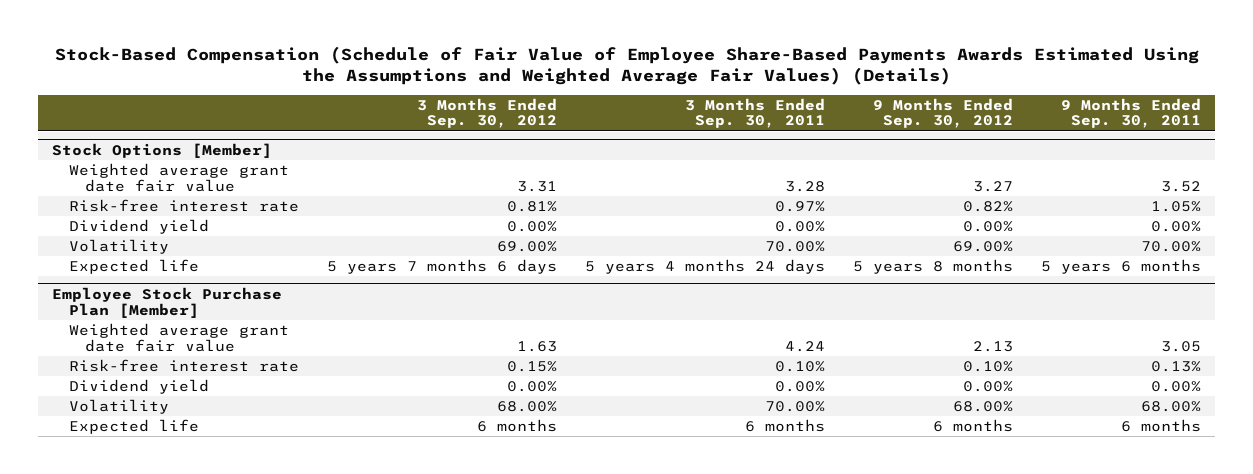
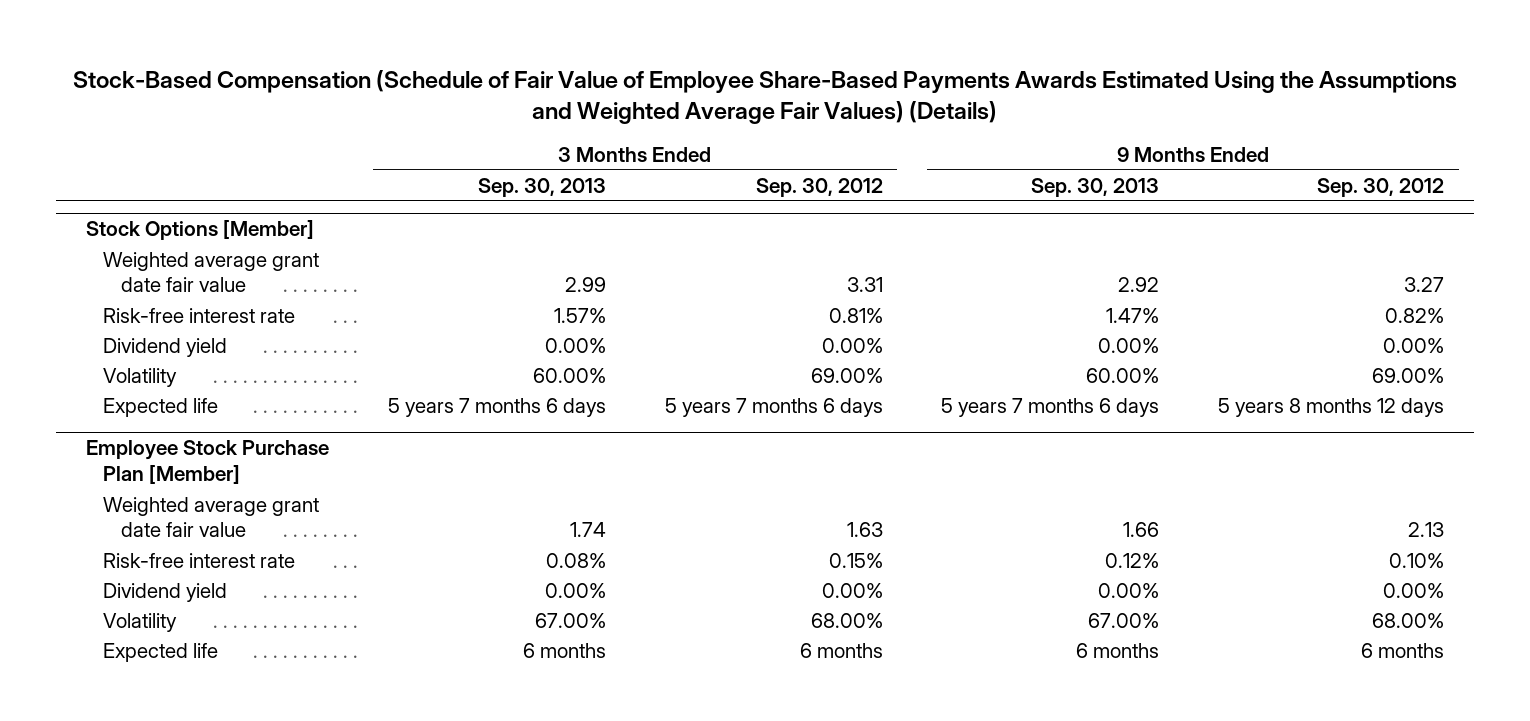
- | 3 Months Ended Sep. 30, 2012 | 3 Months Ended Sep. 30, 2011 | 9 Months Ended Sep. 30, 2012 | 9 Months Ended Sep. 30, 2011
+ | 3 Months Ended Sep. 30, 2013 | 3 Months Ended Sep. 30, 2012 | 9 Months Ended Sep. 30, 2013 | 9 Months Ended Sep. 30, 2012
@ Stock Options [Member]
- Expected life | 5 years 7 months 6 days | 5 years 4 months 24 days | 5 years 8 months | 5 years 6 months
+ Expected life | 5 years 7 months 6 days | 5 years 7 months 6 days | 5 years 7 months 6 days | 5 years 8 months 12 days

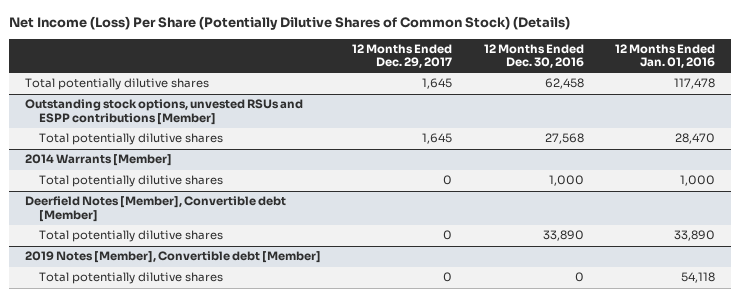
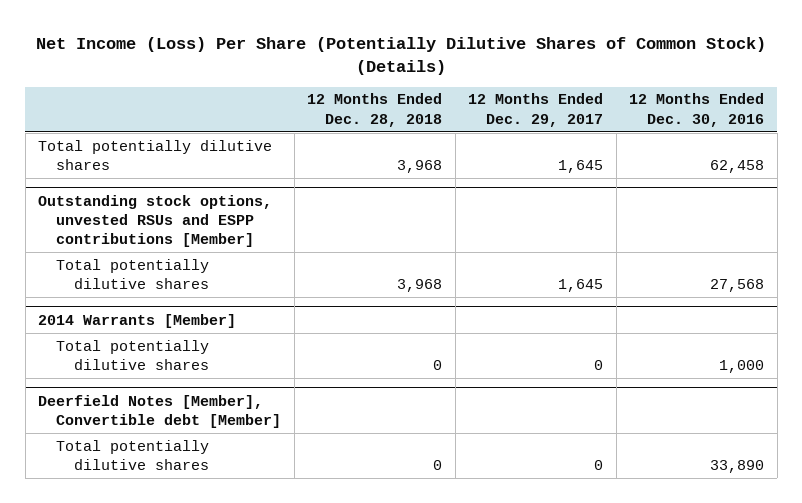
- | 12 Months Ended Dec. 29, 2017 | 12 Months Ended Dec. 30, 2016 | 12 Months Ended Jan. 01, 2016
+ | 12 Months Ended Dec. 28, 2018 | 12 Months Ended Dec. 29, 2017 | 12 Months Ended Dec. 30, 2016
- 2019 Notes [Member], Convertible debt [Member]
- Total potentially dilutive shares | 0 | 0 | 54,118

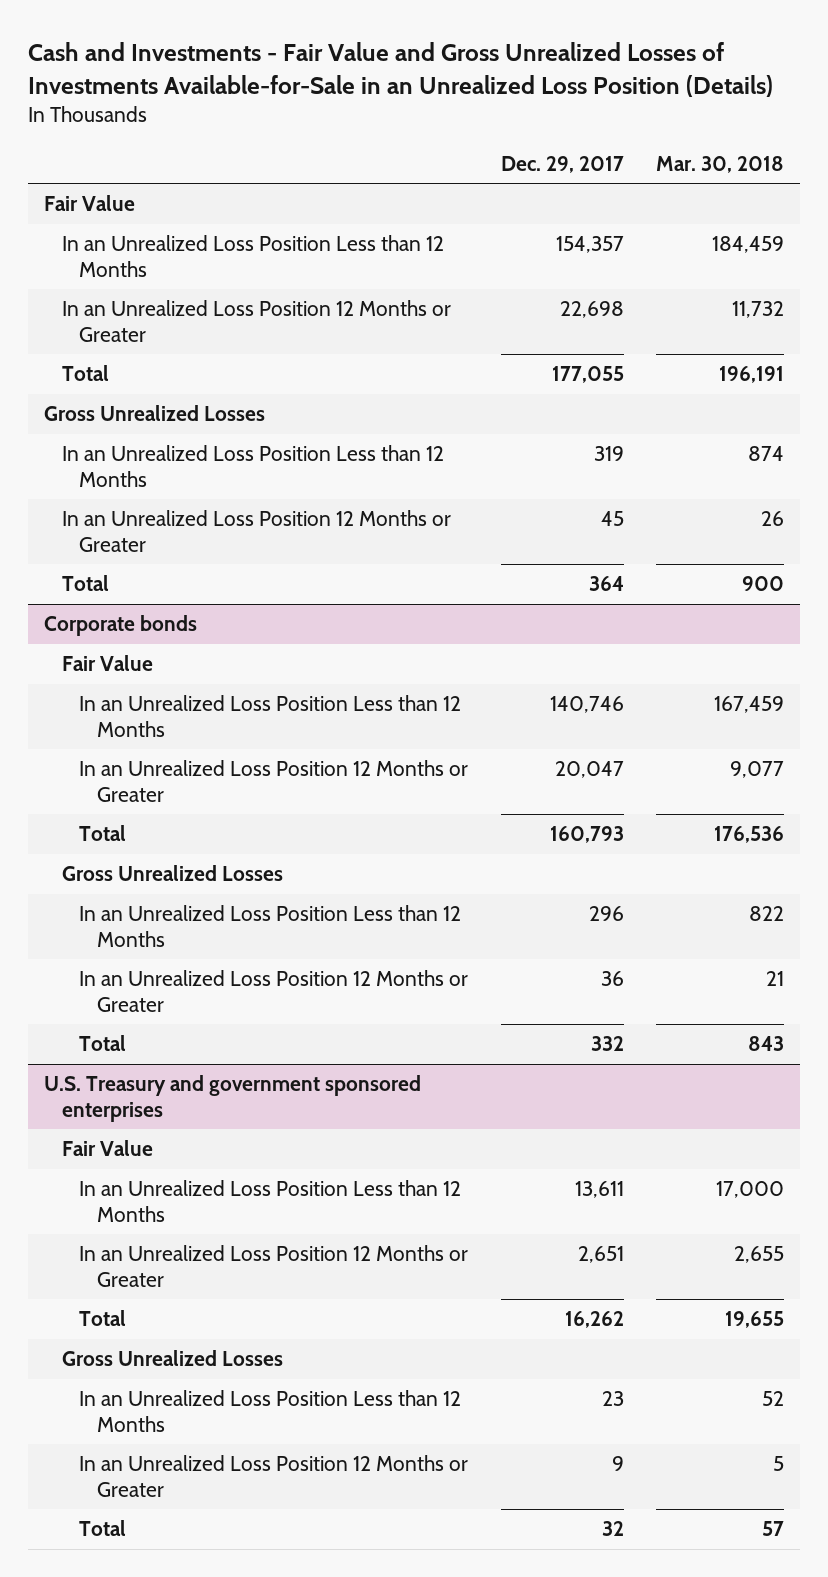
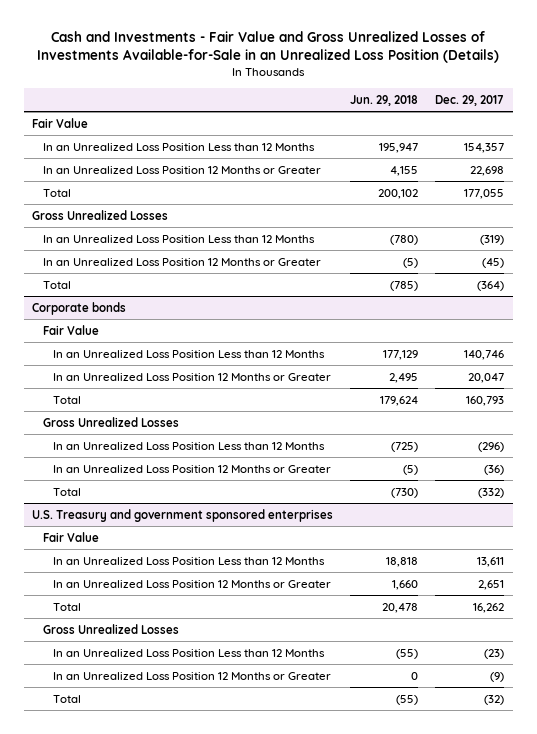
- | Dec. 29, 2017 | Mar. 30, 2018
+ | Jun. 29, 2018 | Dec. 29, 2017
- In an Unrealized Loss Position Less than 12 Months | 319 | 874
- In an Unrealized Loss Position 12 Months or Greater | 45 | 26
- Total | 364 | 900
+ In an Unrealized Loss Position Less than 12 Months | (780) | (319)
+ In an Unrealized Loss Position 12 Months or Greater | (5) | (45)
+ Total | (785) | (364)
@ Corporate bonds
- In an Unrealized Loss Position Less than 12 Months | 296 | 822
- In an Unrealized Loss Position 12 Months or Greater | 36 | 21
- Total | 332 | 843
+ In an Unrealized Loss Position Less than 12 Months | (725) | (296)
+ In an Unrealized Loss Position 12 Months or Greater | (5) | (36)
+ Total | (730) | (332)
@ U.S. Treasury and government sponsored enterprises
- In an Unrealized Loss Position Less than 12 Months | 23 | 52
- In an Unrealized Loss Position 12 Months or Greater | 9 | 5
- Total | 32 | 57
+ In an Unrealized Loss Position Less than 12 Months | (55) | (23)
+ In an Unrealized Loss Position 12 Months or Greater | 0 | (9)
+ Total | (55) | (32)

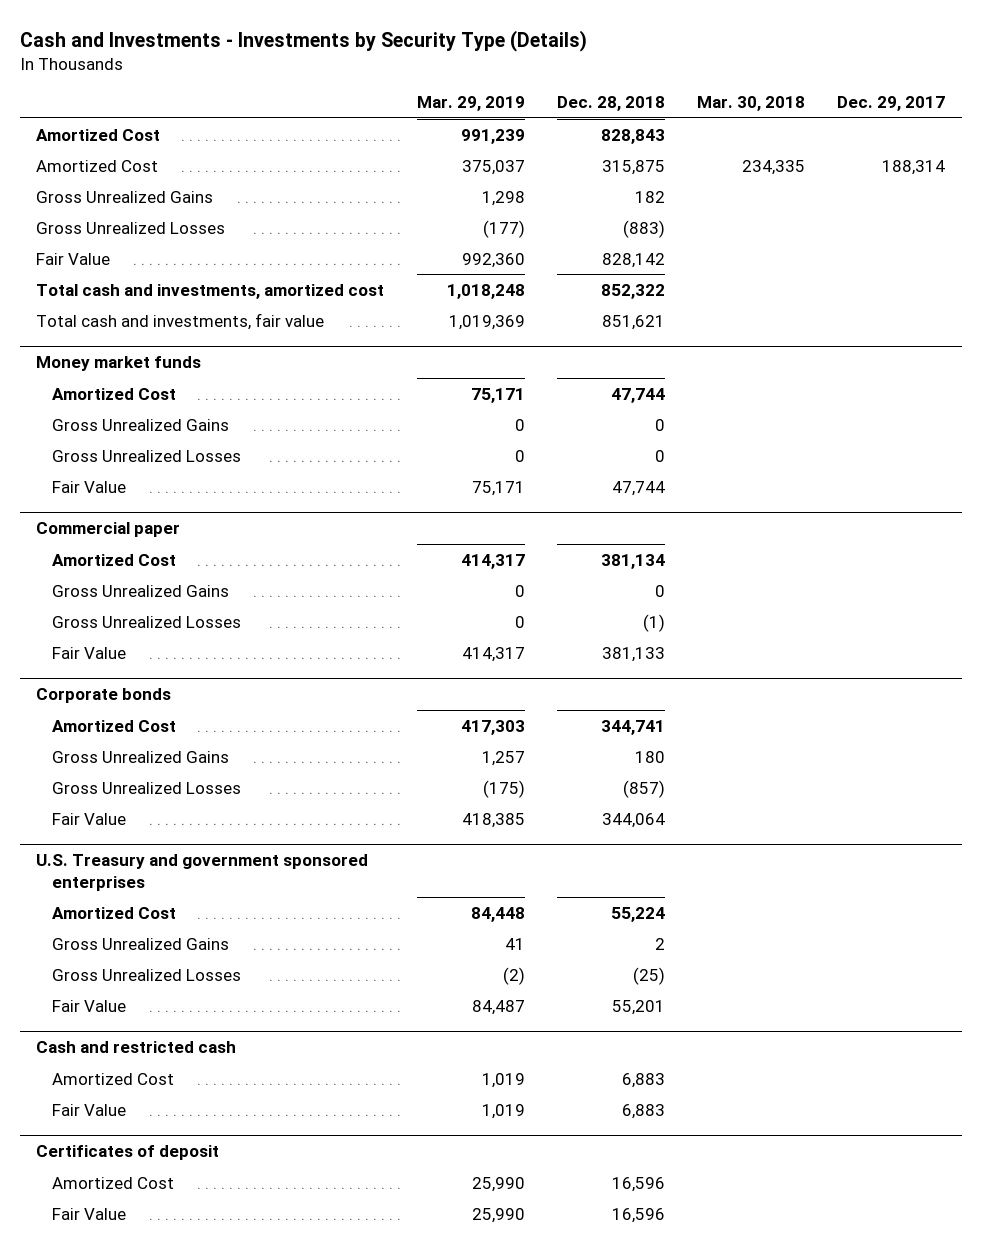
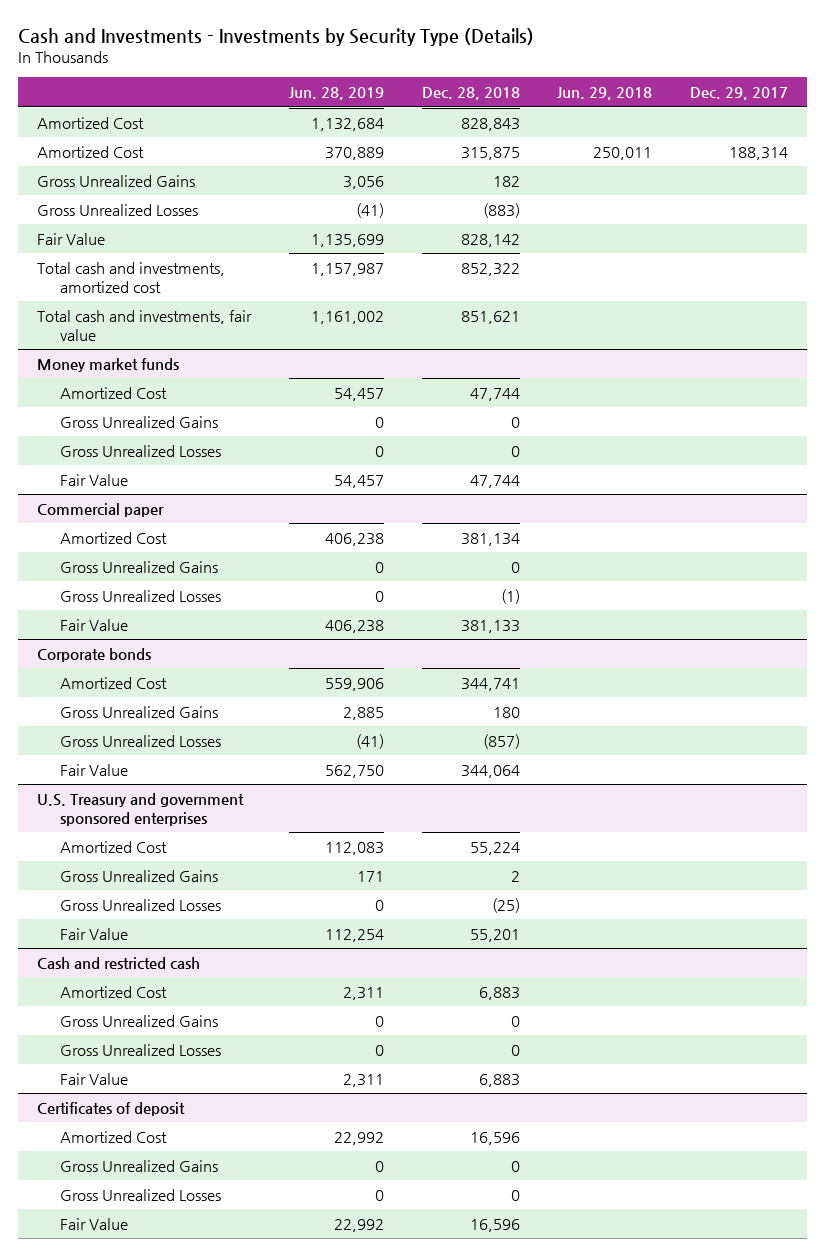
- | Mar. 29, 2019 | Dec. 28, 2018 | Mar. 30, 2018 | Dec. 29, 2017
+ | Jun. 28, 2019 | Dec. 28, 2018 | Jun. 29, 2018 | Dec. 29, 2017
@ Cash and restricted cash
+ Gross Unrealized Gains | 0 | 0 | |
+ Gross Unrealized Losses | 0 | 0 | |
@ Certificates of deposit
+ Gross Unrealized Gains | 0 | 0 | |
+ Gross Unrealized Losses | 0 | 0 | |

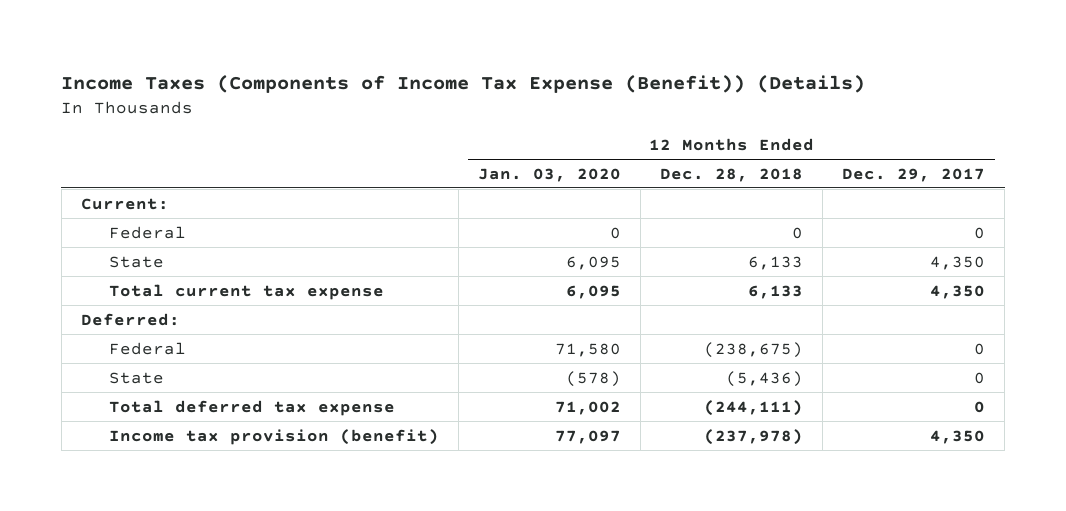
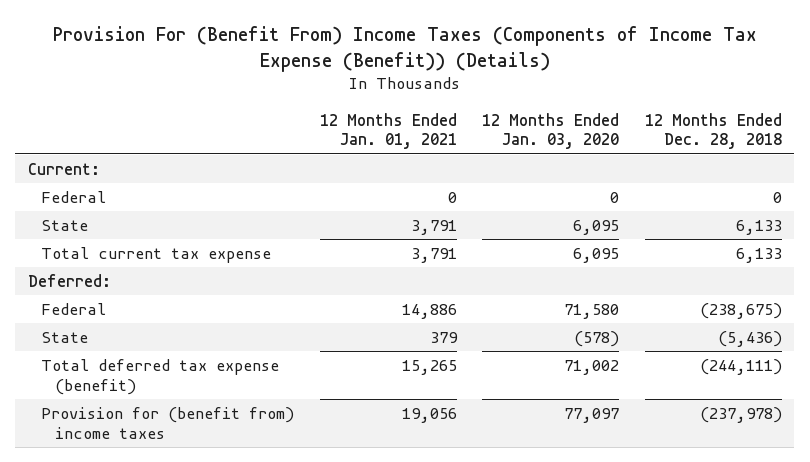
- Income Taxes (Components of Income Tax Expense (Benefit)) (Details)
+ Provision For (Benefit From) Income Taxes (Components of Income Tax Expense (Benefit)) (Details)
- | 12 Months Ended Jan. 03, 2020 | 12 Months Ended Dec. 28, 2018 | 12 Months Ended Dec. 29, 2017
+ | 12 Months Ended Jan. 01, 2021 | 12 Months Ended Jan. 03, 2020 | 12 Months Ended Dec. 28, 2018
- Total deferred tax expense | 71,002 | (244,111) | 0
- Income tax provision (benefit) | 77,097 | (237,978) | 4,350
+ Total deferred tax expense (benefit) | 15,265 | 71,002 | (244,111)
+ Provision for (benefit from) income taxes | 19,056 | 77,097 | (237,978)

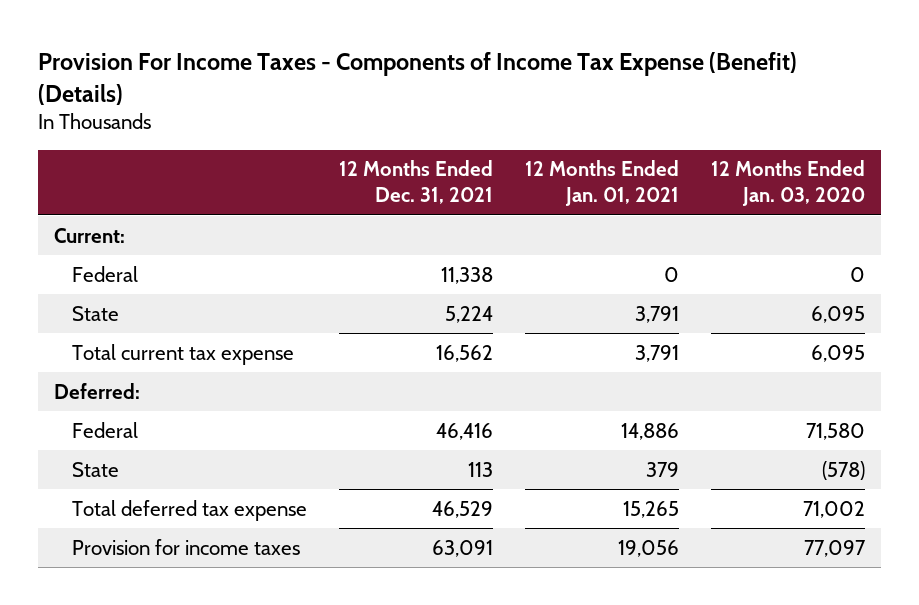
- Provision For (Benefit From) Income Taxes (Components of Income Tax Expense (Benefit)) (Details)
+ Provision For Income Taxes - Components of Income Tax Expense (Benefit) (Details)
- | 12 Months Ended Jan. 01, 2021 | 12 Months Ended Jan. 03, 2020 | 12 Months Ended Dec. 28, 2018
+ | 12 Months Ended Dec. 31, 2021 | 12 Months Ended Jan. 01, 2021 | 12 Months Ended Jan. 03, 2020
- Total deferred tax expense (benefit) | 15,265 | 71,002 | (244,111)
- Provision for (benefit from) income taxes | 19,056 | 77,097 | (237,978)
+ Total deferred tax expense | 46,529 | 15,265 | 71,002
+ Provision for income taxes | 63,091 | 19,056 | 77,097

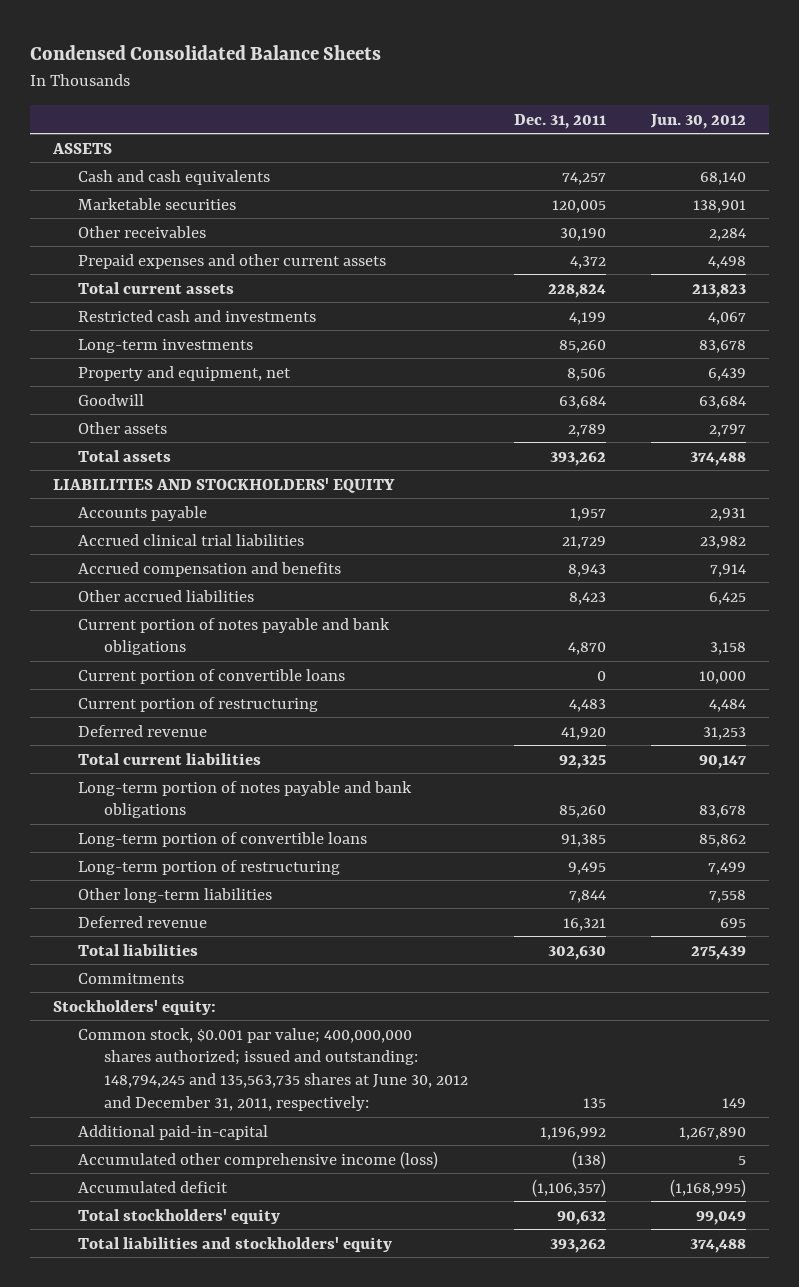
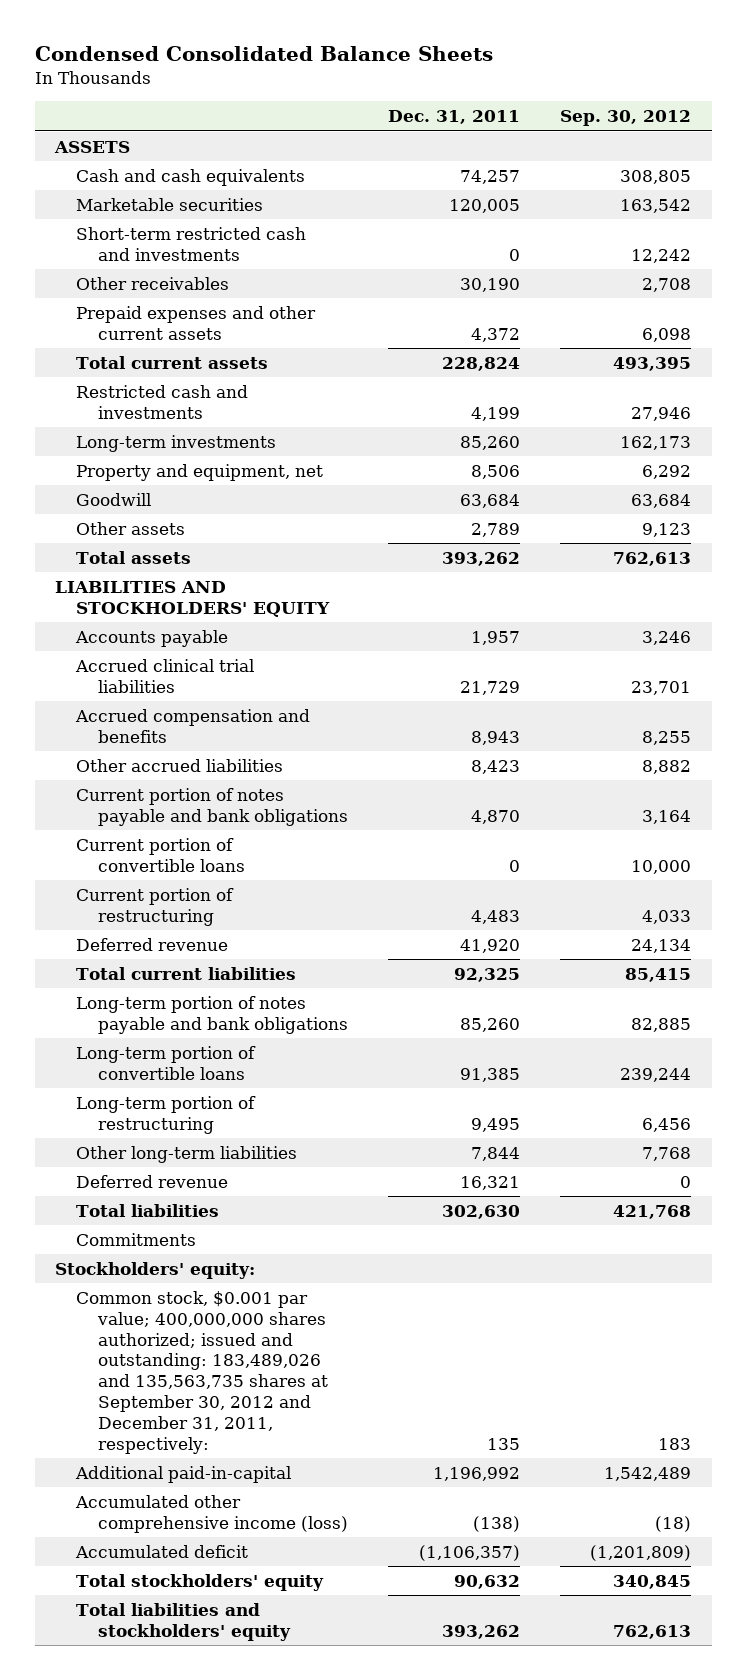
- | Dec. 31, 2011 | Jun. 30, 2012
+ | Dec. 31, 2011 | Sep. 30, 2012
+ Short-term restricted cash and investments | 0 | 12,242
- Common stock, $0.001 par value; 400,000,000 shares authorized; issued and outstanding: 148,794,245 and 135,563,735 shares at June 30, 2012 and December 31, 2011, respectively: | 135 | 149
+ Common stock, $0.001 par value; 400,000,000 shares authorized; issued and outstanding: 183,489,026 and 135,563,735 shares at September 30, 2012 and December 31, 2011, respectively: | 135 | 183

